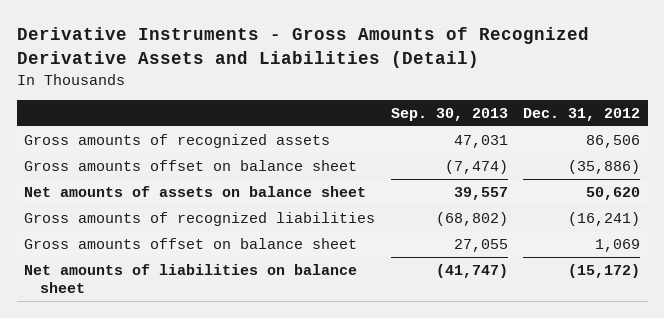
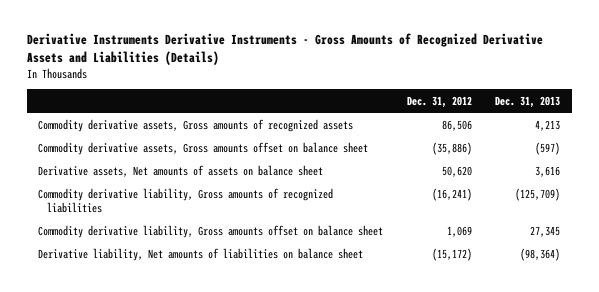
- Derivative Instruments - Gross Amounts of Recognized Derivative Assets and Liabilities (Detail)
+ Derivative Instruments Derivative Instruments - Gross Amounts of Recognized Derivative Assets and Liabilities (Details)
- | Sep. 30, 2013 | Dec. 31, 2012
+ | Dec. 31, 2012 | Dec. 31, 2013
- Gross amounts of recognized assets | 47,031 | 86,506
- Gross amounts offset on balance sheet | (7,474) | (35,886)
- Net amounts of assets on balance sheet | 39,557 | 50,620
- Gross amounts of recognized liabilities | (68,802) | (16,241)
- Gross amounts offset on balance sheet | 27,055 | 1,069
- Net amounts of liabilities on balance sheet | (41,747) | (15,172)
+ Commodity derivative assets, Gross amounts of recognized assets | 86,506 | 4,213
+ Commodity derivative assets, Gross amounts offset on balance sheet | (35,886) | (597)
+ Derivative assets, Net amounts of assets on balance sheet | 50,620 | 3,616
+ Commodity derivative liability, Gross amounts of recognized liabilities | (16,241) | (125,709)
+ Commodity derivative liability, Gross amounts offset on balance sheet | 1,069 | 27,345
+ Derivative liability, Net amounts of liabilities on balance sheet | (15,172) | (98,364)

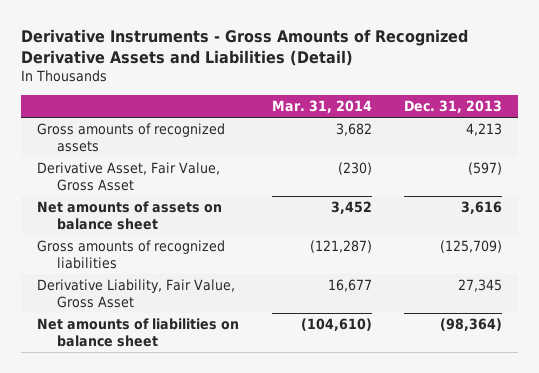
- Derivative Instruments Derivative Instruments - Gross Amounts of Recognized Derivative Assets and Liabilities (Details)
+ Derivative Instruments - Gross Amounts of Recognized Derivative Assets and Liabilities (Detail)
- | Dec. 31, 2012 | Dec. 31, 2013
+ | Mar. 31, 2014 | Dec. 31, 2013
- Commodity derivative assets, Gross amounts of recognized assets | 86,506 | 4,213
- Commodity derivative assets, Gross amounts offset on balance sheet | (35,886) | (597)
- Derivative assets, Net amounts of assets on balance sheet | 50,620 | 3,616
- Commodity derivative liability, Gross amounts of recognized liabilities | (16,241) | (125,709)
- Commodity derivative liability, Gross amounts offset on balance sheet | 1,069 | 27,345
- Derivative liability, Net amounts of liabilities on balance sheet | (15,172) | (98,364)
+ Gross amounts of recognized assets | 3,682 | 4,213
+ Derivative Asset, Fair Value, Gross Asset | (230) | (597)
+ Net amounts of assets on balance sheet | 3,452 | 3,616
+ Gross amounts of recognized liabilities | (121,287) | (125,709)
+ Derivative Liability, Fair Value, Gross Asset | 16,677 | 27,345
+ Net amounts of liabilities on balance sheet | (104,610) | (98,364)

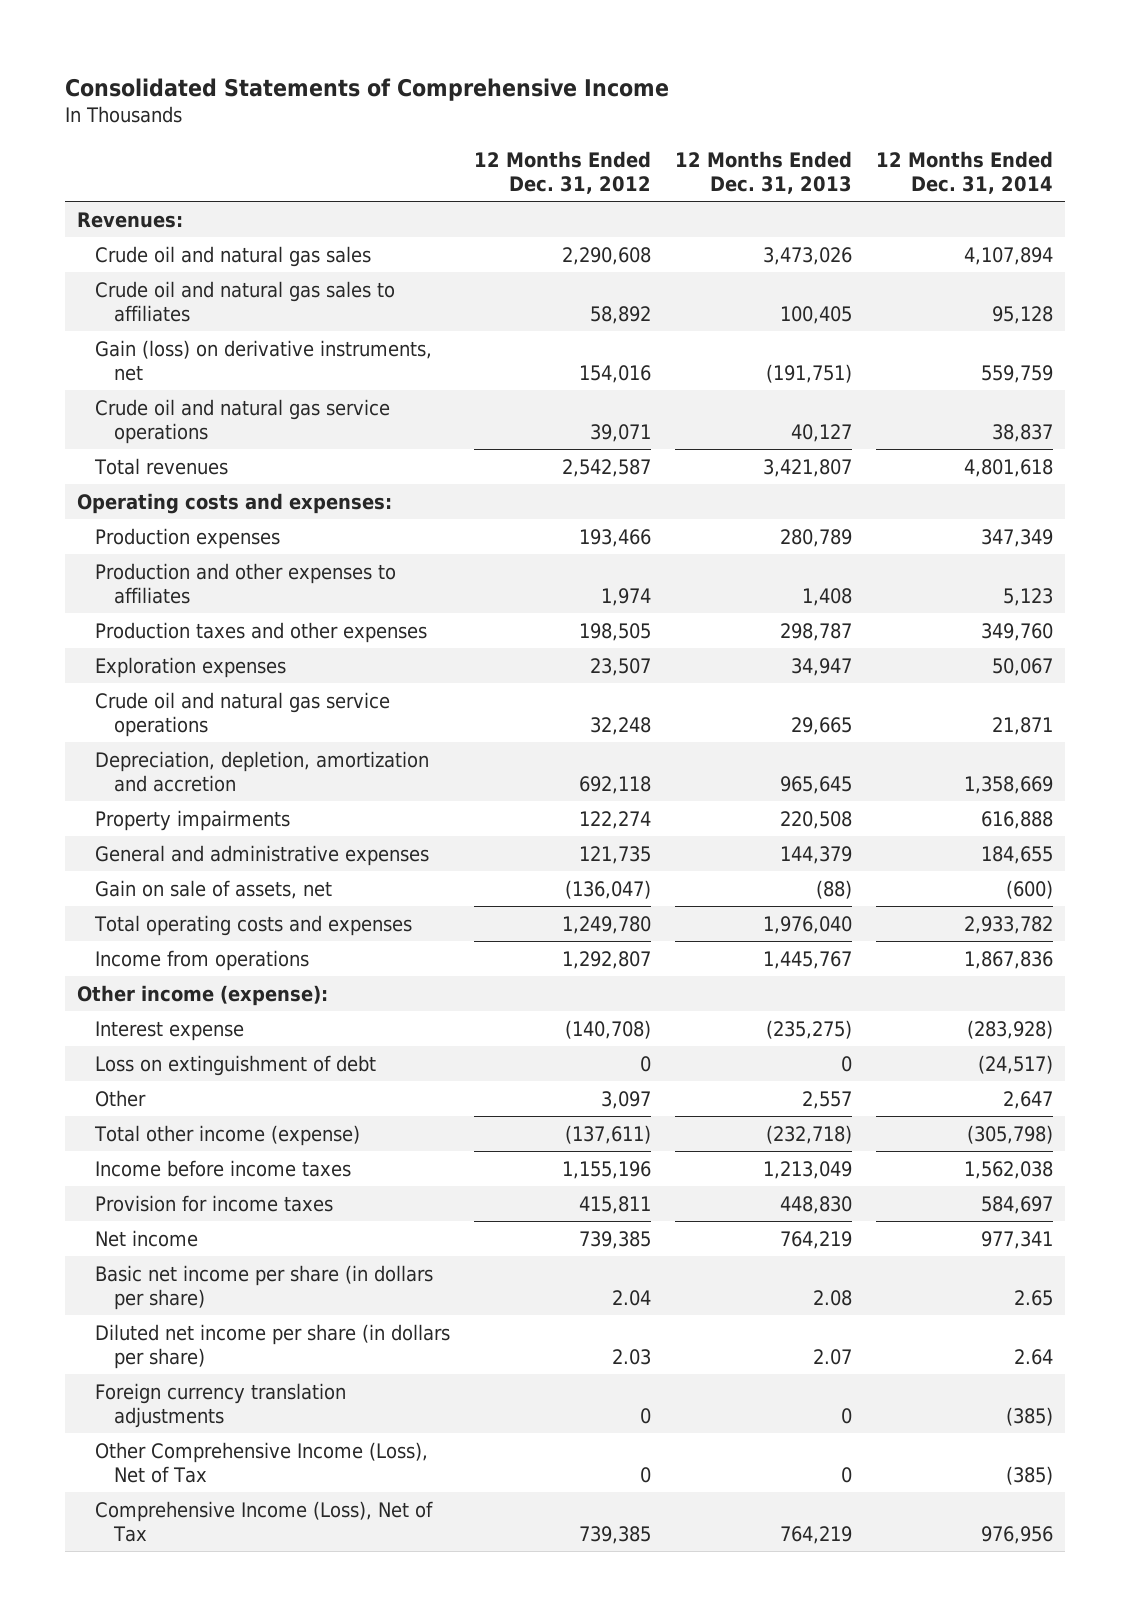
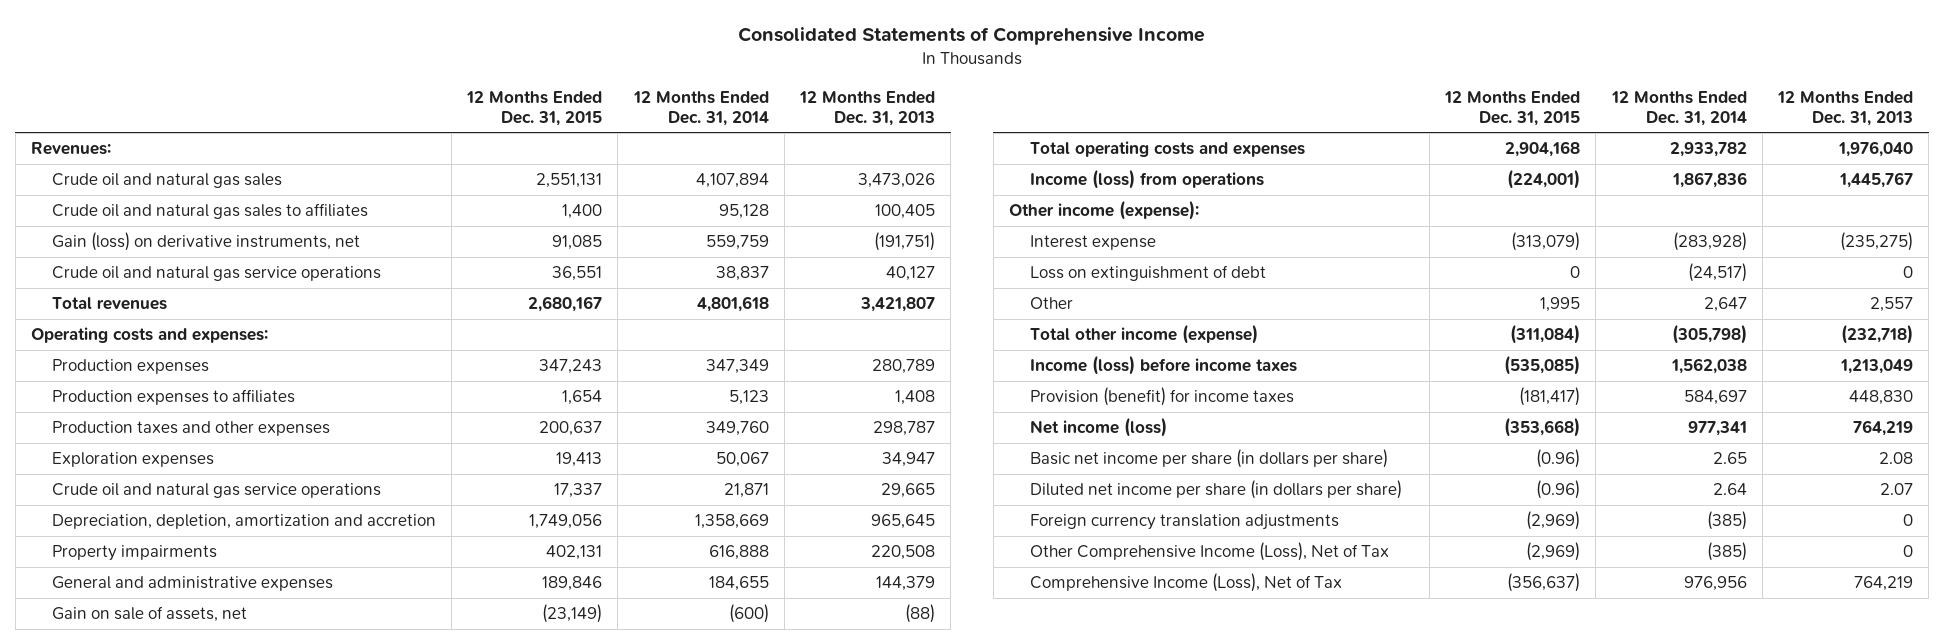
- | 12 Months Ended Dec. 31, 2012 | 12 Months Ended Dec. 31, 2013 | 12 Months Ended Dec. 31, 2014
+ | 12 Months Ended Dec. 31, 2015 | 12 Months Ended Dec. 31, 2014 | 12 Months Ended Dec. 31, 2013
- Production and other expenses to affiliates | 1,974 | 1,408 | 5,123
+ Production expenses to affiliates | 1,654 | 5,123 | 1,408
- Income from operations | 1,292,807 | 1,445,767 | 1,867,836
+ Income (loss) from operations | (224,001) | 1,867,836 | 1,445,767
- Income before income taxes | 1,155,196 | 1,213,049 | 1,562,038
- Provision for income taxes | 415,811 | 448,830 | 584,697
- Net income | 739,385 | 764,219 | 977,341
+ Income (loss) before income taxes | (535,085) | 1,562,038 | 1,213,049
+ Provision (benefit) for income taxes | (181,417) | 584,697 | 448,830
+ Net income (loss) | (353,668) | 977,341 | 764,219

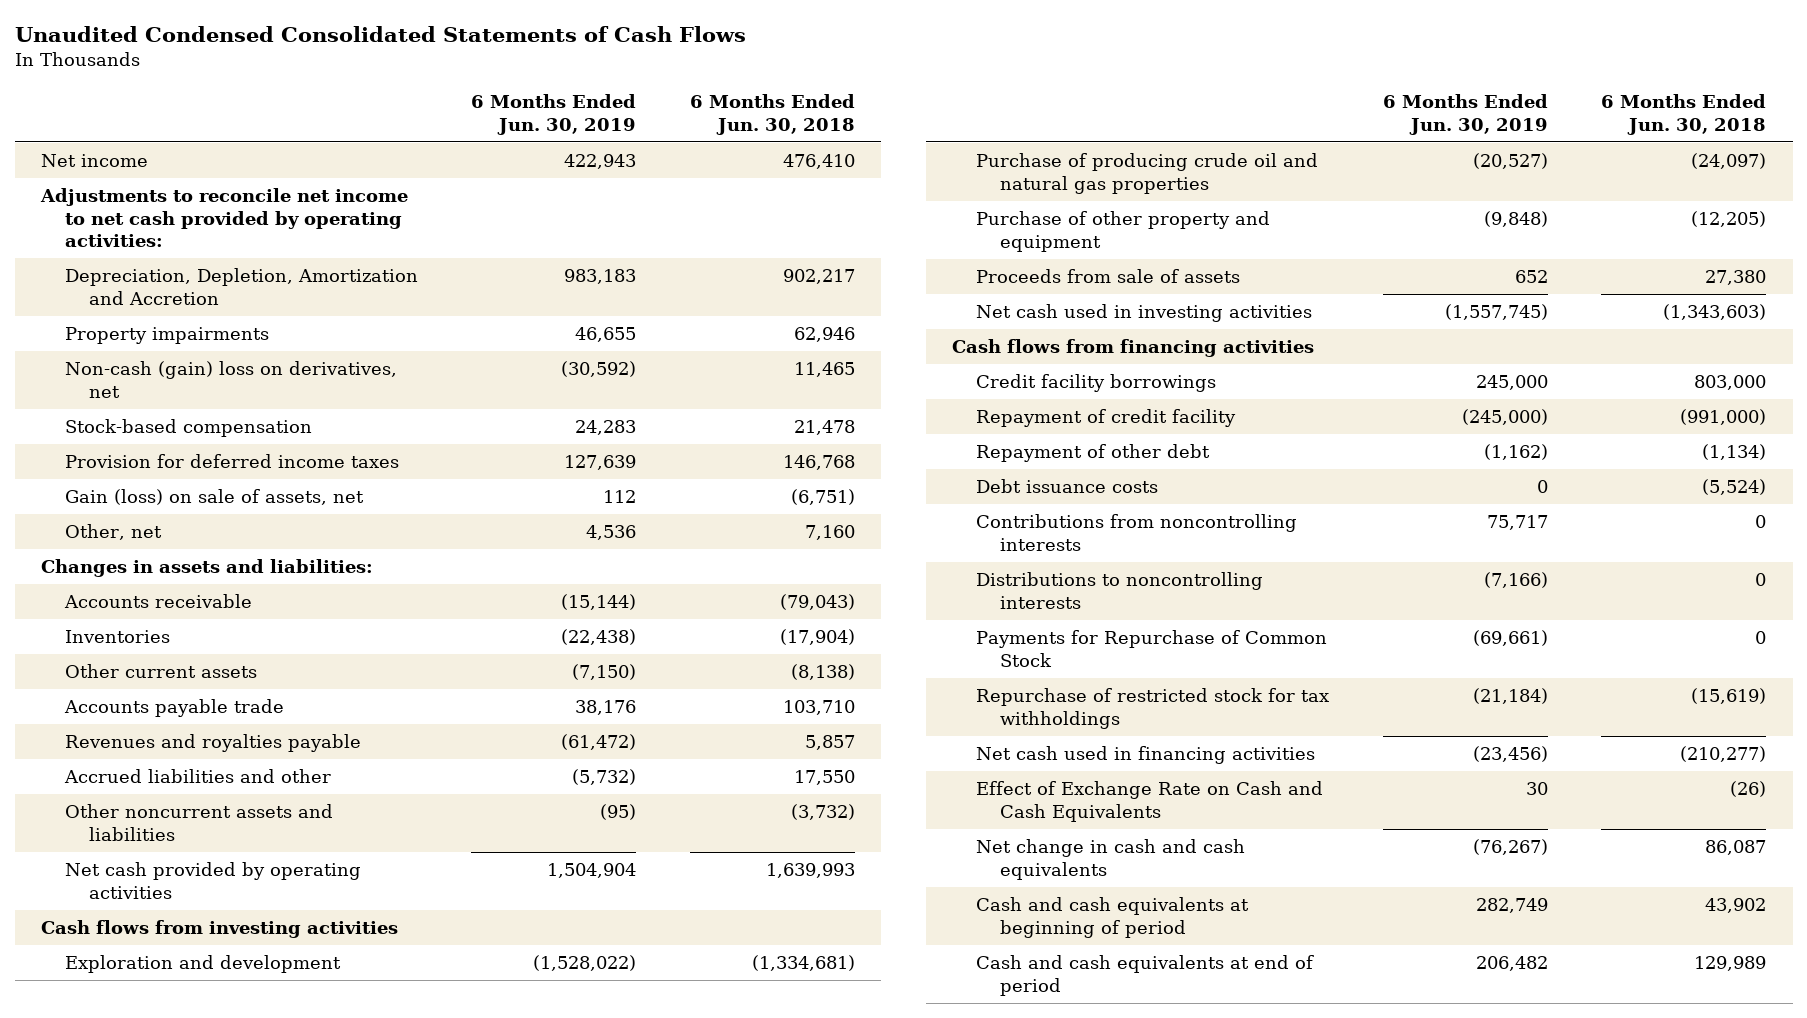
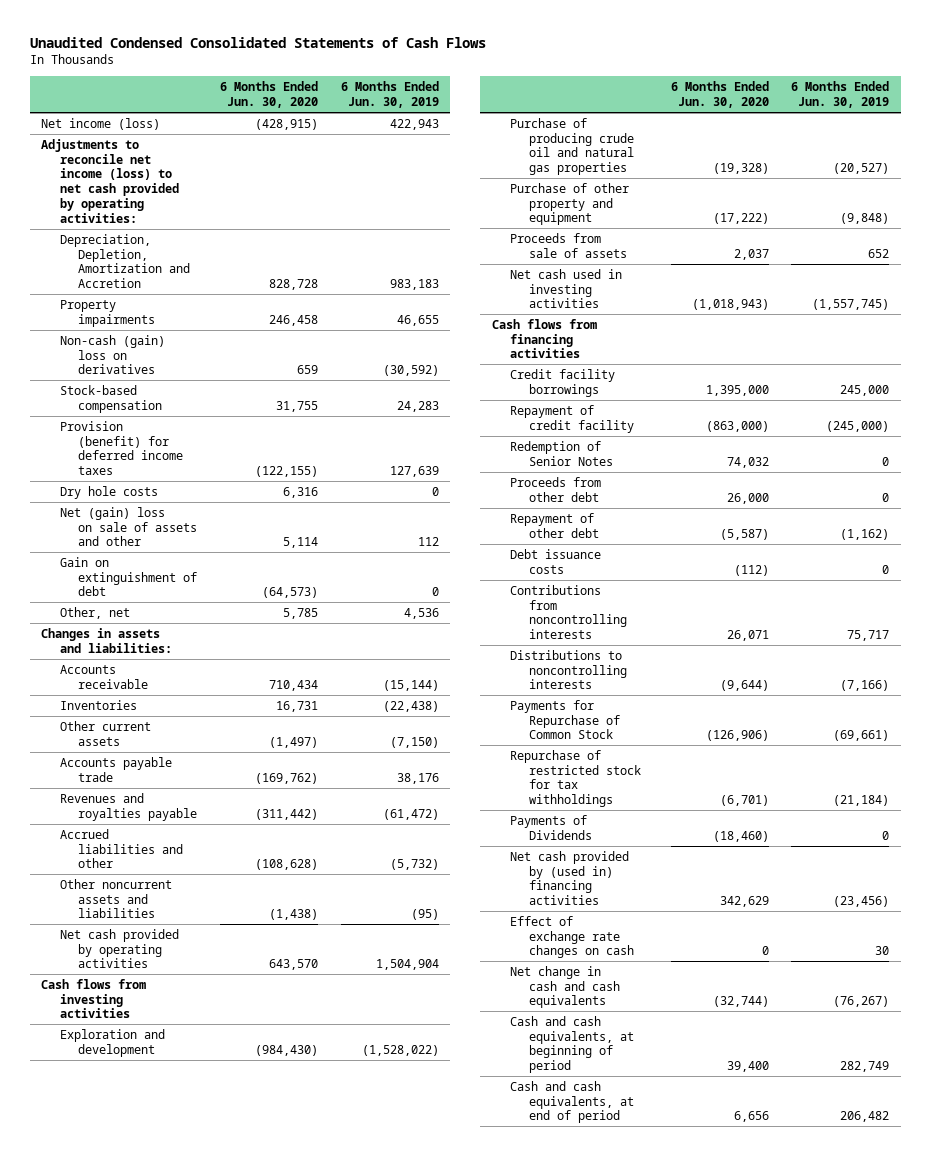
- | 6 Months Ended Jun. 30, 2019 | 6 Months Ended Jun. 30, 2018
+ | 6 Months Ended Jun. 30, 2020 | 6 Months Ended Jun. 30, 2019
- Net income | 422,943 | 476,410
- Adjustments to reconcile net income to net cash provided by operating activities:
+ Net income (loss) | (428,915) | 422,943
+ Adjustments to reconcile net income (loss) to net cash provided by operating activities:
- Non-cash (gain) loss on derivatives, net | (30,592) | 11,465
+ Non-cash (gain) loss on derivatives | 659 | (30,592)
- Provision for deferred income taxes | 127,639 | 146,768
- Gain (loss) on sale of assets, net | 112 | (6,751)
+ Provision (benefit) for deferred income taxes | (122,155) | 127,639
+ Dry hole costs | 6,316 | 0
+ Net (gain) loss on sale of assets and other | 5,114 | 112
+ Gain on extinguishment of debt | (64,573) | 0
+ Redemption of Senior Notes | 74,032 | 0
+ Proceeds from other debt | 26,000 | 0
- Net cash used in financing activities | (23,456) | (210,277)
- Effect of Exchange Rate on Cash and Cash Equivalents | 30 | (26)
+ Payments of Dividends | (18,460) | 0
+ Net cash provided by (used in) financing activities | 342,629 | (23,456)
+ Effect of exchange rate changes on cash | 0 | 30
- Cash and cash equivalents at beginning of period | 282,749 | 43,902
- Cash and cash equivalents at end of period | 206,482 | 129,989
+ Cash and cash equivalents, at beginning of period | 39,400 | 282,749
+ Cash and cash equivalents, at end of period | 6,656 | 206,482

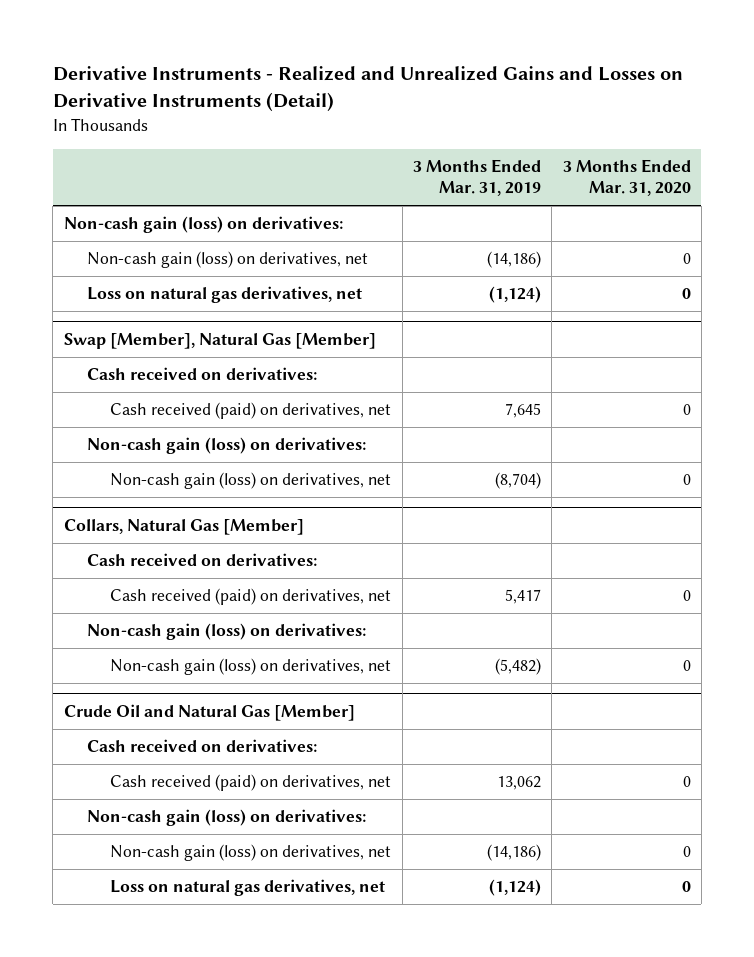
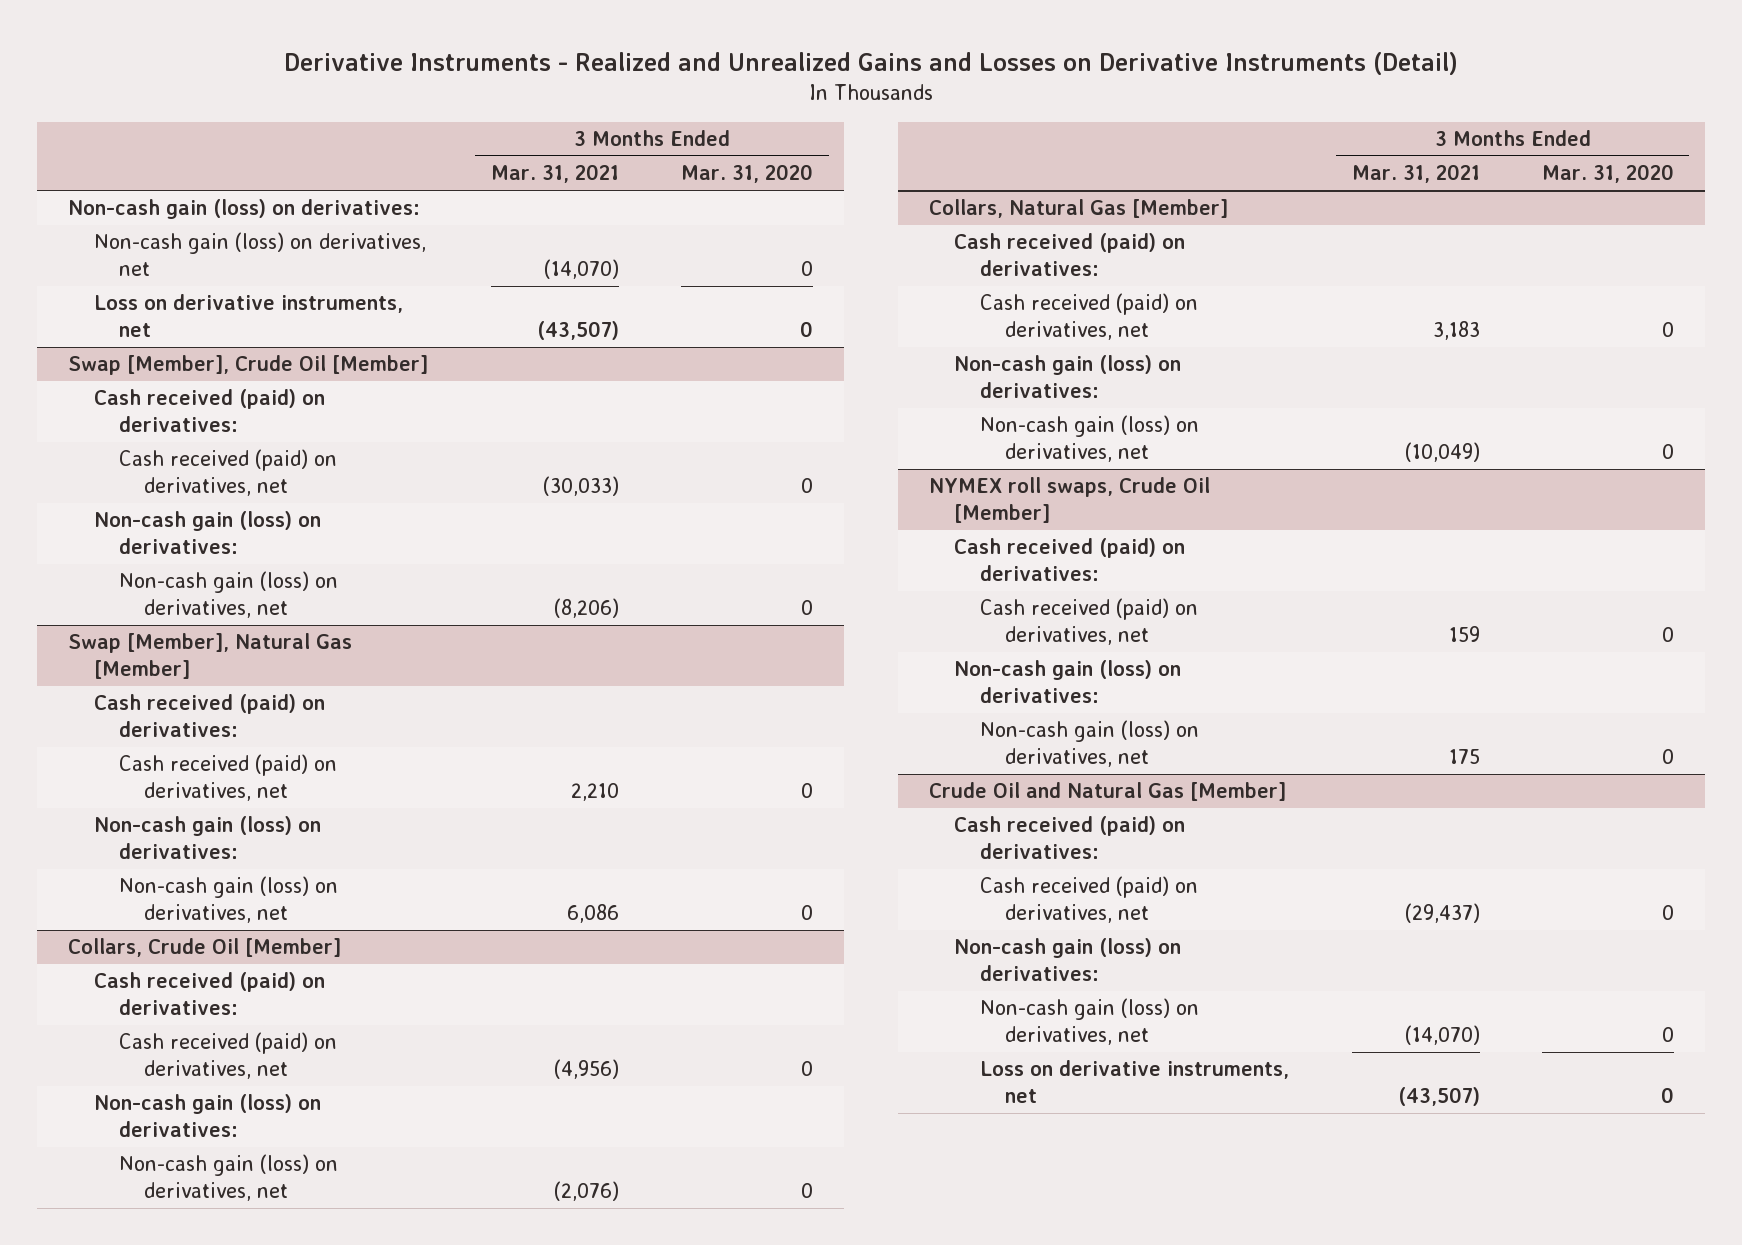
- | 3 Months Ended Mar. 31, 2019 | 3 Months Ended Mar. 31, 2020
+ | 3 Months Ended Mar. 31, 2021 | 3 Months Ended Mar. 31, 2020
- Loss on natural gas derivatives, net | (1,124) | 0
+ Loss on derivative instruments, net | (43,507) | 0
+ Swap [Member], Crude Oil [Member]
+ Cash received (paid) on derivatives:
+ Cash received (paid) on derivatives, net | (30,033) | 0
+ Non-cash gain (loss) on derivatives:
+ Non-cash gain (loss) on derivatives, net | (8,206) | 0
@ Swap [Member], Natural Gas [Member]
- Cash received on derivatives:
+ Cash received (paid) on derivatives:
+ Collars, Crude Oil [Member]
+ Cash received (paid) on derivatives:
+ Cash received (paid) on derivatives, net | (4,956) | 0
+ Non-cash gain (loss) on derivatives:
+ Non-cash gain (loss) on derivatives, net | (2,076) | 0
@ Collars, Natural Gas [Member]
- Cash received on derivatives:
+ Cash received (paid) on derivatives:
+ NYMEX roll swaps, Crude Oil [Member]
+ Cash received (paid) on derivatives:
+ Cash received (paid) on derivatives, net | 159 | 0
+ Non-cash gain (loss) on derivatives:
+ Non-cash gain (loss) on derivatives, net | 175 | 0
@ Crude Oil and Natural Gas [Member]
- Cash received on derivatives:
+ Cash received (paid) on derivatives:
- Loss on natural gas derivatives, net | (1,124) | 0
+ Loss on derivative instruments, net | (43,507) | 0

